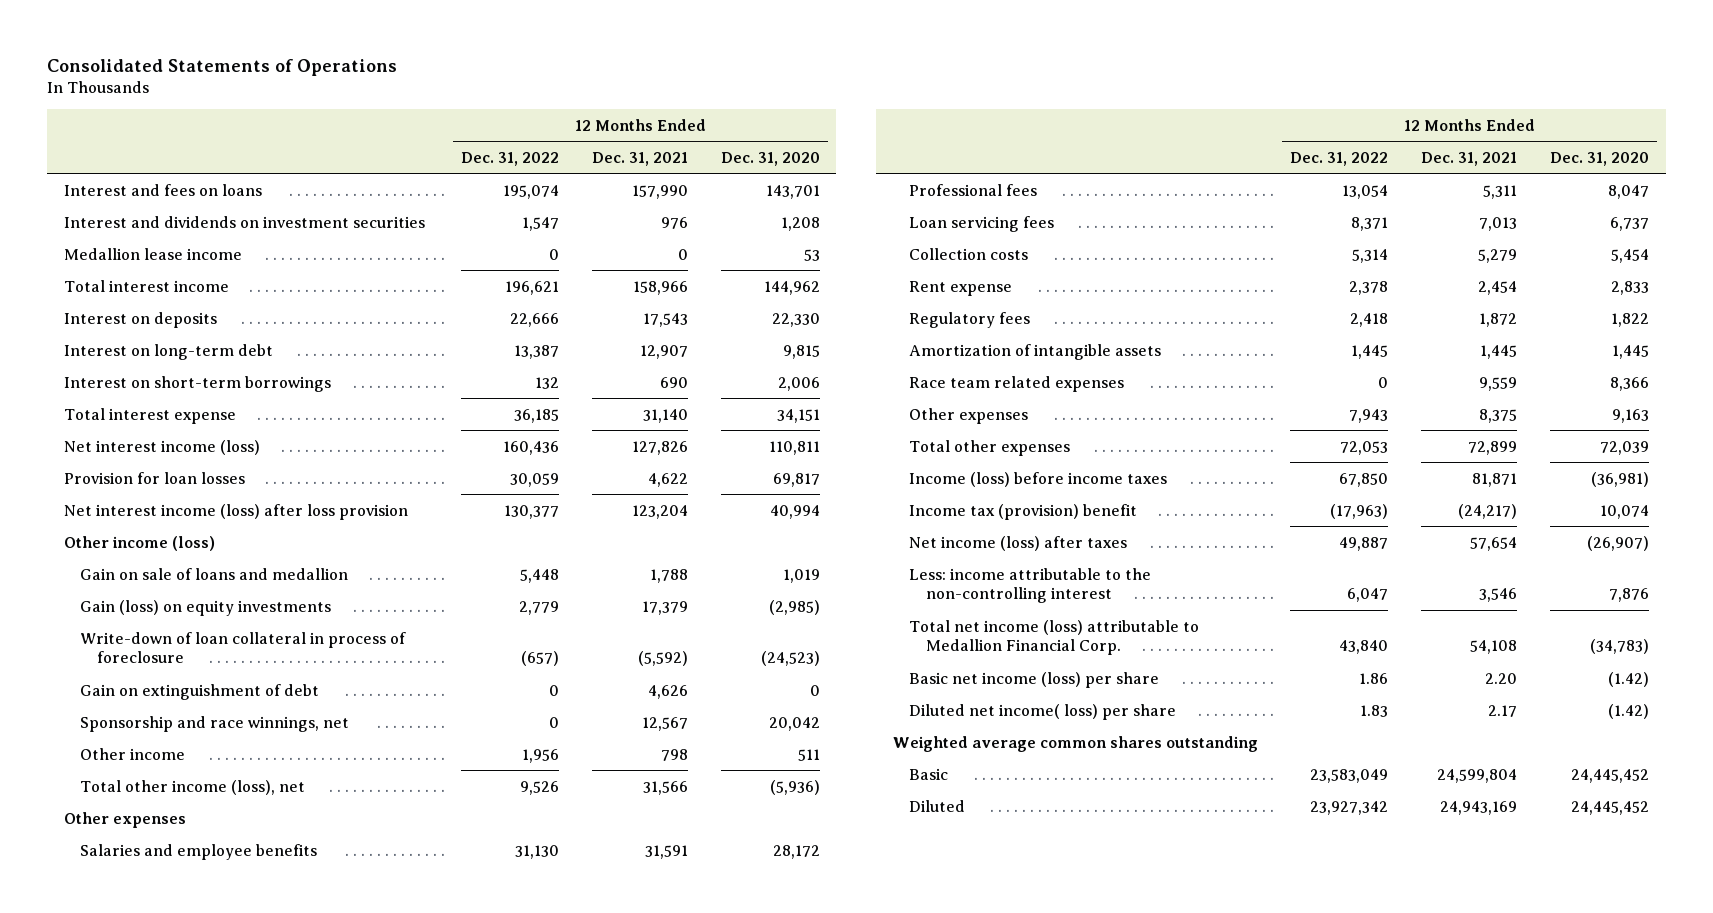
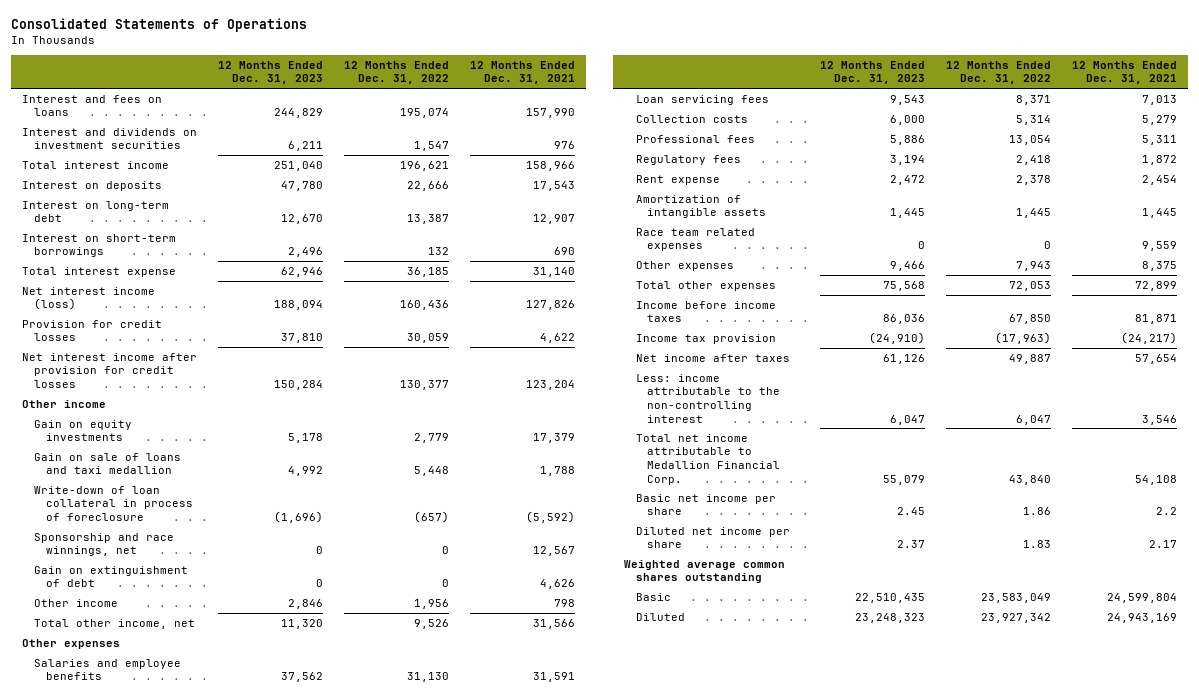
- | 12 Months Ended Dec. 31, 2022 | 12 Months Ended Dec. 31, 2021 | 12 Months Ended Dec. 31, 2020
+ | 12 Months Ended Dec. 31, 2023 | 12 Months Ended Dec. 31, 2022 | 12 Months Ended Dec. 31, 2021
- Medallion lease income | 0 | 0 | 53
- Provision for loan losses | 30,059 | 4,622 | 69,817
- Net interest income (loss) after loss provision | 130,377 | 123,204 | 40,994
- Other income (loss)
- Gain on sale of loans and medallion | 5,448 | 1,788 | 1,019
- Gain (loss) on equity investments | 2,779 | 17,379 | (2,985)
+ Provision for credit losses | 37,810 | 30,059 | 4,622
+ Net interest income after provision for credit losses | 150,284 | 130,377 | 123,204
+ Other income
+ Gain on equity investments | 5,178 | 2,779 | 17,379
+ Gain on sale of loans and taxi medallion | 4,992 | 5,448 | 1,788
moved down: Gain on extinguishment of debt | 0 | 0 | 4,626
- Total other income (loss), net | 9,526 | 31,566 | (5,936)
+ Total other income, net | 11,320 | 9,526 | 31,566
moved down: Professional fees | 5,886 | 13,054 | 5,311
moved down: Rent expense | 2,472 | 2,378 | 2,454
- Income (loss) before income taxes | 67,850 | 81,871 | (36,981)
- Income tax (provision) benefit | (17,963) | (24,217) | 10,074
- Net income (loss) after taxes | 49,887 | 57,654 | (26,907)
+ Income before income taxes | 86,036 | 67,850 | 81,871
+ Income tax provision | (24,910) | (17,963) | (24,217)
+ Net income after taxes | 61,126 | 49,887 | 57,654
- Total net income (loss) attributable to Medallion Financial Corp. | 43,840 | 54,108 | (34,783)
- Basic net income (loss) per share | 1.86 | 2.20 | (1.42)
- Diluted net income( loss) per share | 1.83 | 2.17 | (1.42)
+ Total net income attributable to Medallion Financial Corp. | 55,079 | 43,840 | 54,108
+ Basic net income per share | 2.45 | 1.86 | 2.2
+ Diluted net income per share | 2.37 | 1.83 | 2.17

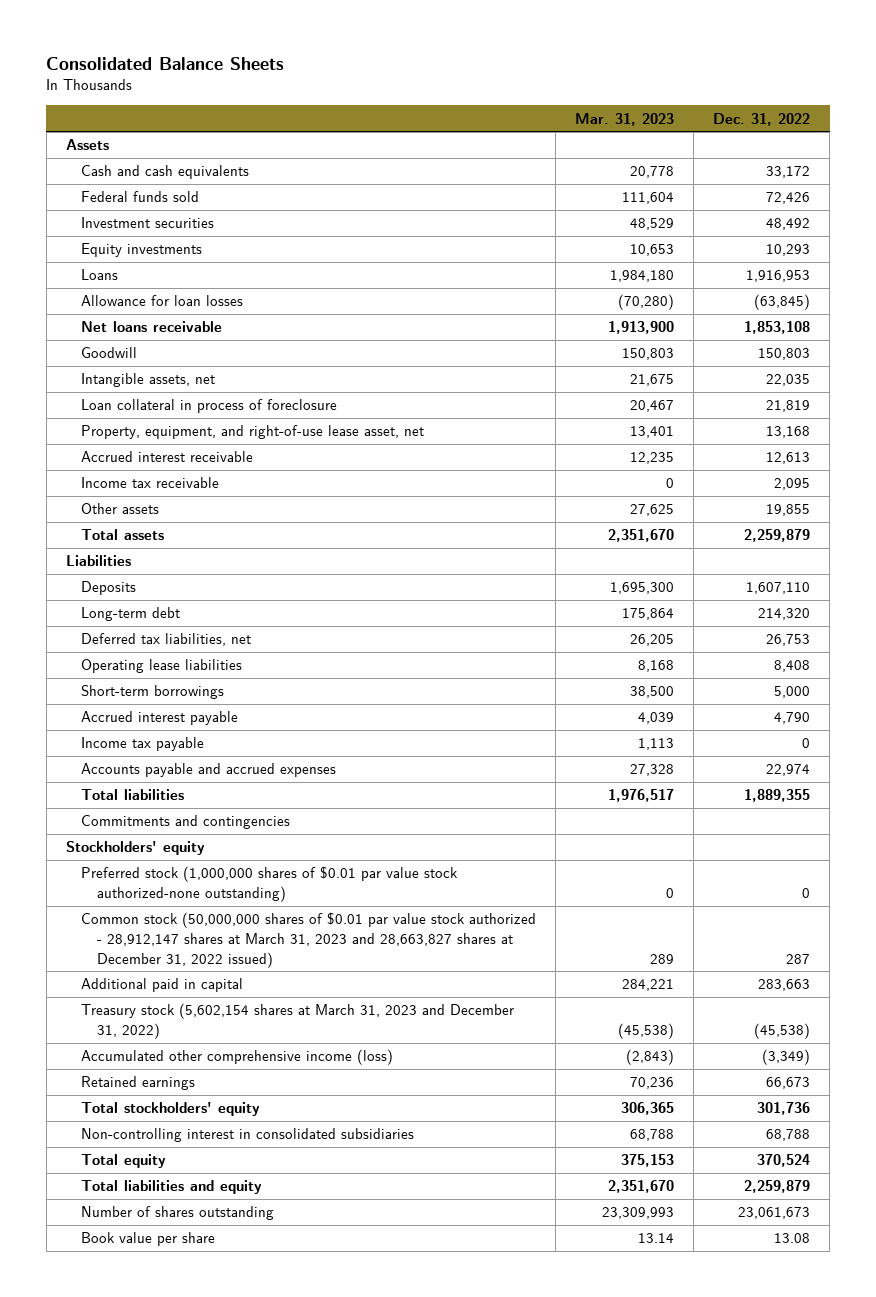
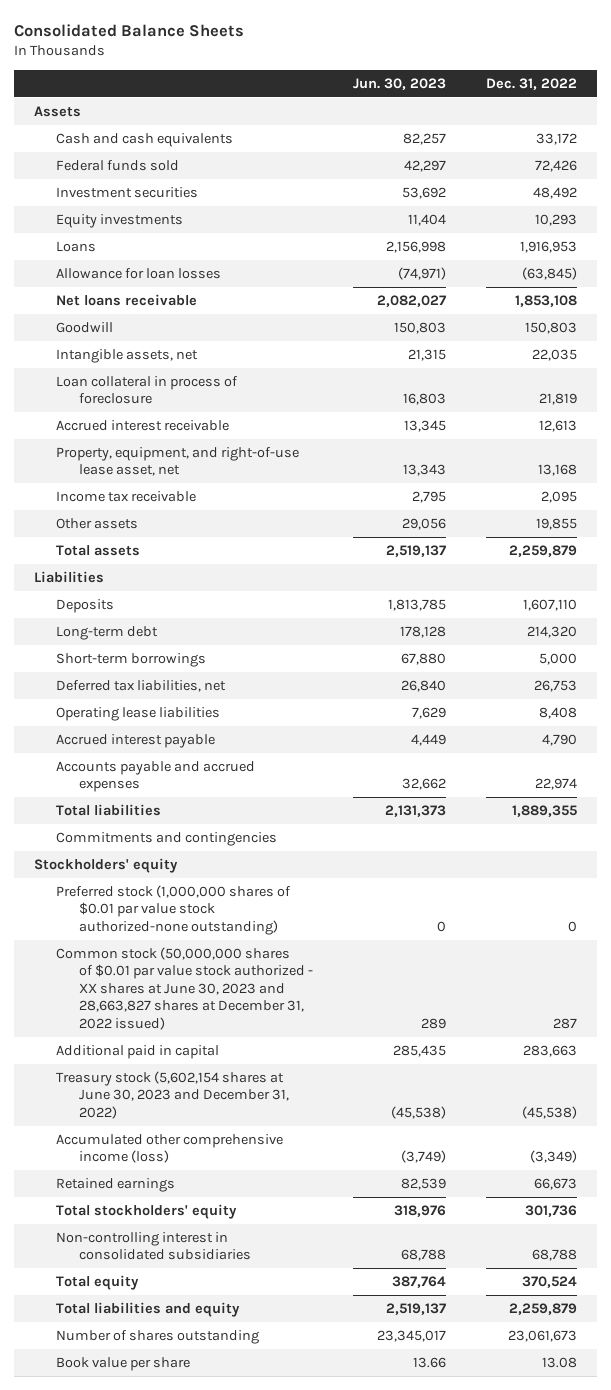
- | Mar. 31, 2023 | Dec. 31, 2022
+ | Jun. 30, 2023 | Dec. 31, 2022
moved down: Property, equipment, and right-of-use lease asset, net | 13,343 | 13,168
moved up: Short-term borrowings | 67,880 | 5,000
- Income tax payable | 1,113 | 0
- Common stock (50,000,000 shares of $0.01 par value stock authorized - 28,912,147 shares at March 31, 2023 and 28,663,827 shares at December 31, 2022 issued) | 289 | 287
+ Common stock (50,000,000 shares of $0.01 par value stock authorized - XX shares at June 30, 2023 and 28,663,827 shares at December 31, 2022 issued) | 289 | 287
- Treasury stock (5,602,154 shares at March 31, 2023 and December 31, 2022) | (45,538) | (45,538)
+ Treasury stock (5,602,154 shares at June 30, 2023 and December 31, 2022) | (45,538) | (45,538)

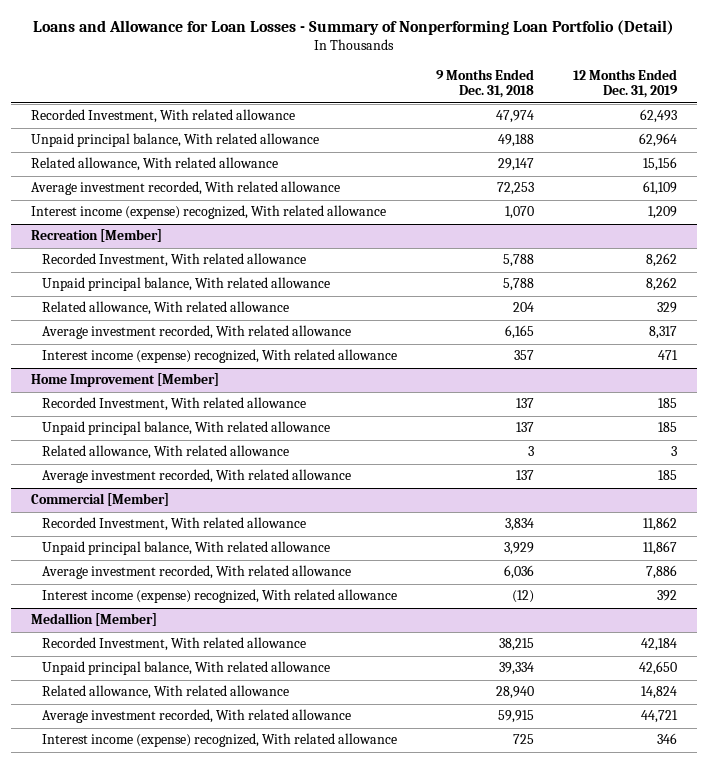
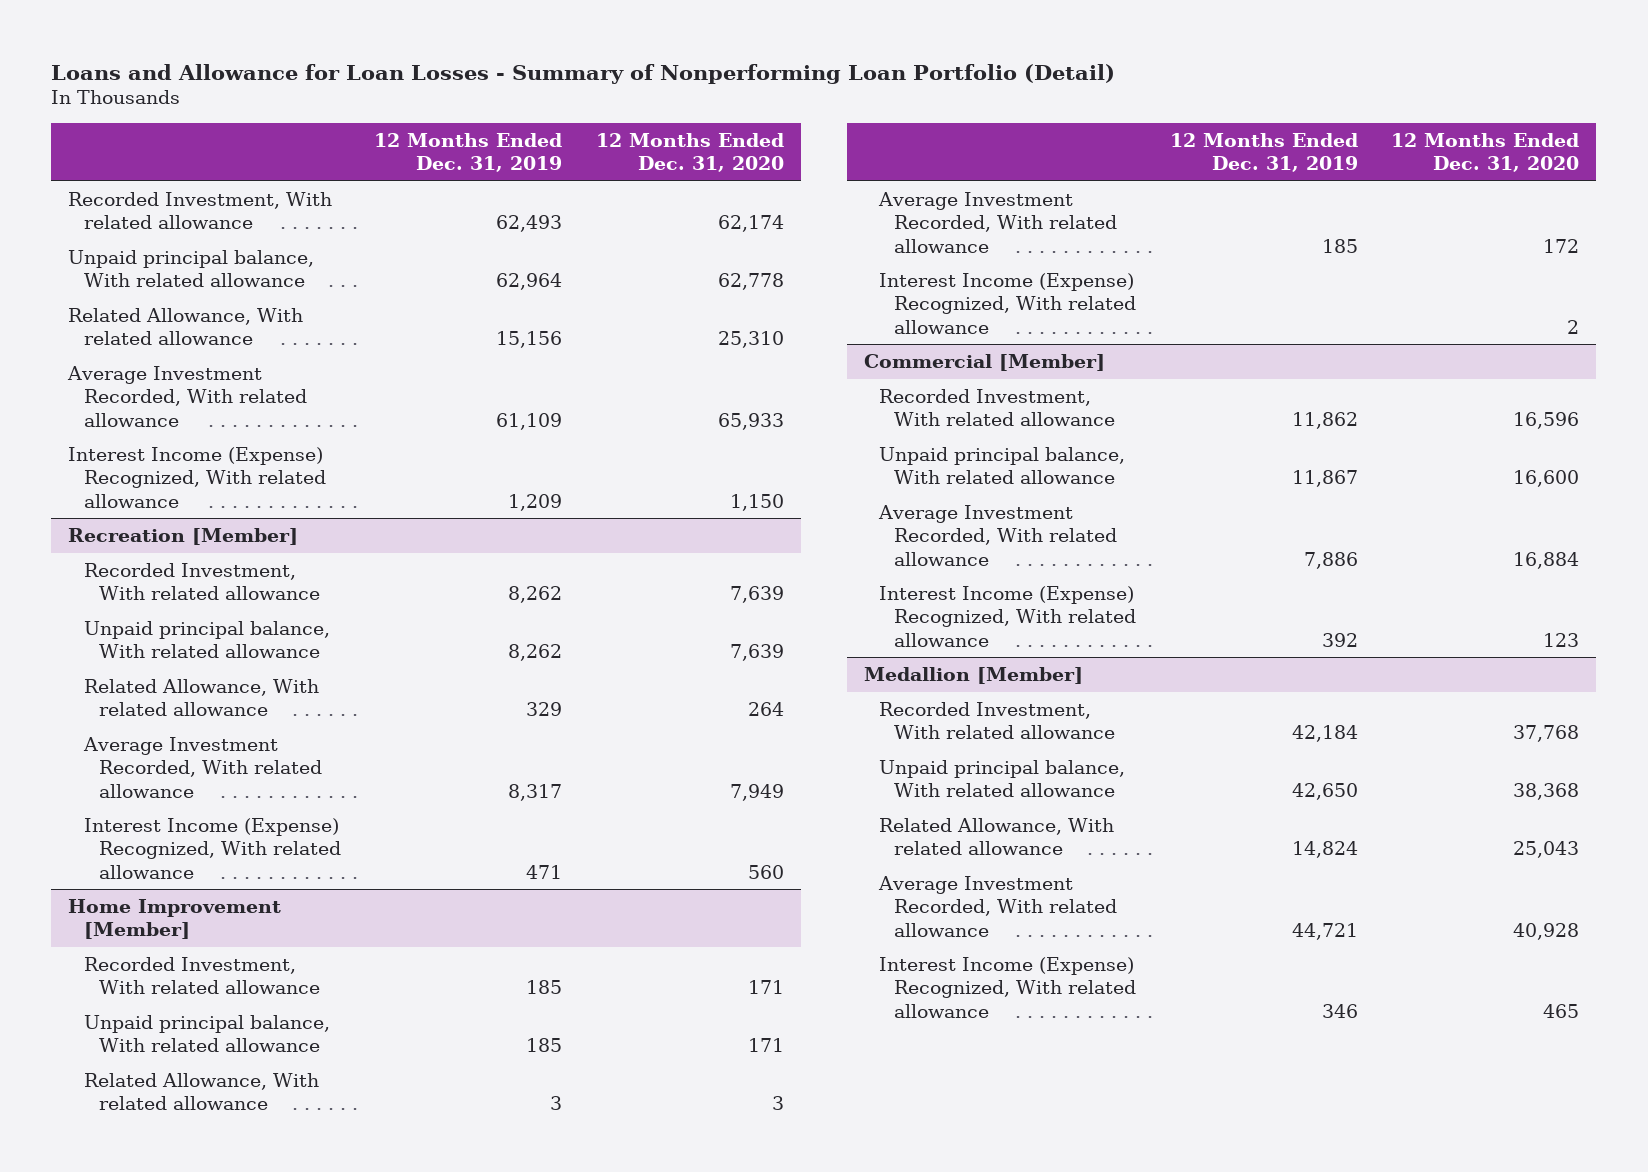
- | 9 Months Ended Dec. 31, 2018 | 12 Months Ended Dec. 31, 2019
+ | 12 Months Ended Dec. 31, 2019 | 12 Months Ended Dec. 31, 2020
- Related allowance, With related allowance | 29,147 | 15,156
- Average investment recorded, With related allowance | 72,253 | 61,109
- Interest income (expense) recognized, With related allowance | 1,070 | 1,209
+ Related Allowance, With related allowance | 15,156 | 25,310
+ Average Investment Recorded, With related allowance | 61,109 | 65,933
+ Interest Income (Expense) Recognized, With related allowance | 1,209 | 1,150
@ Recreation [Member]
- Related allowance, With related allowance | 204 | 329
- Average investment recorded, With related allowance | 6,165 | 8,317
- Interest income (expense) recognized, With related allowance | 357 | 471
+ Related Allowance, With related allowance | 329 | 264
+ Average Investment Recorded, With related allowance | 8,317 | 7,949
+ Interest Income (Expense) Recognized, With related allowance | 471 | 560
@ Home Improvement [Member]
- Related allowance, With related allowance | 3 | 3
- Average investment recorded, With related allowance | 137 | 185
+ Related Allowance, With related allowance | 3 | 3
+ Average Investment Recorded, With related allowance | 185 | 172
+ Interest Income (Expense) Recognized, With related allowance | | 2
@ Commercial [Member]
- Average investment recorded, With related allowance | 6,036 | 7,886
- Interest income (expense) recognized, With related allowance | (12) | 392
+ Average Investment Recorded, With related allowance | 7,886 | 16,884
+ Interest Income (Expense) Recognized, With related allowance | 392 | 123
@ Medallion [Member]
- Related allowance, With related allowance | 28,940 | 14,824
- Average investment recorded, With related allowance | 59,915 | 44,721
- Interest income (expense) recognized, With related allowance | 725 | 346
+ Related Allowance, With related allowance | 14,824 | 25,043
+ Average Investment Recorded, With related allowance | 44,721 | 40,928
+ Interest Income (Expense) Recognized, With related allowance | 346 | 465

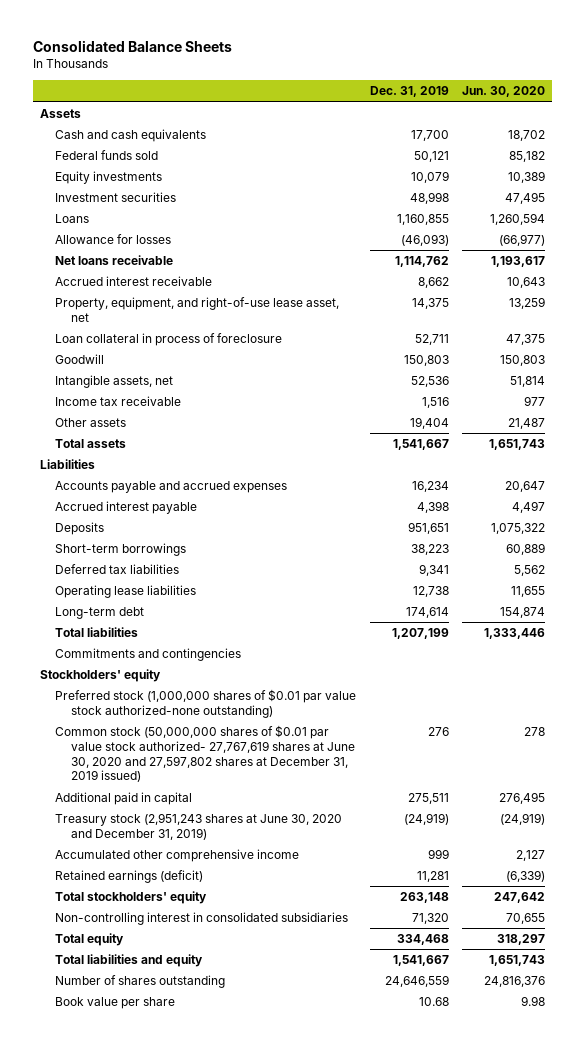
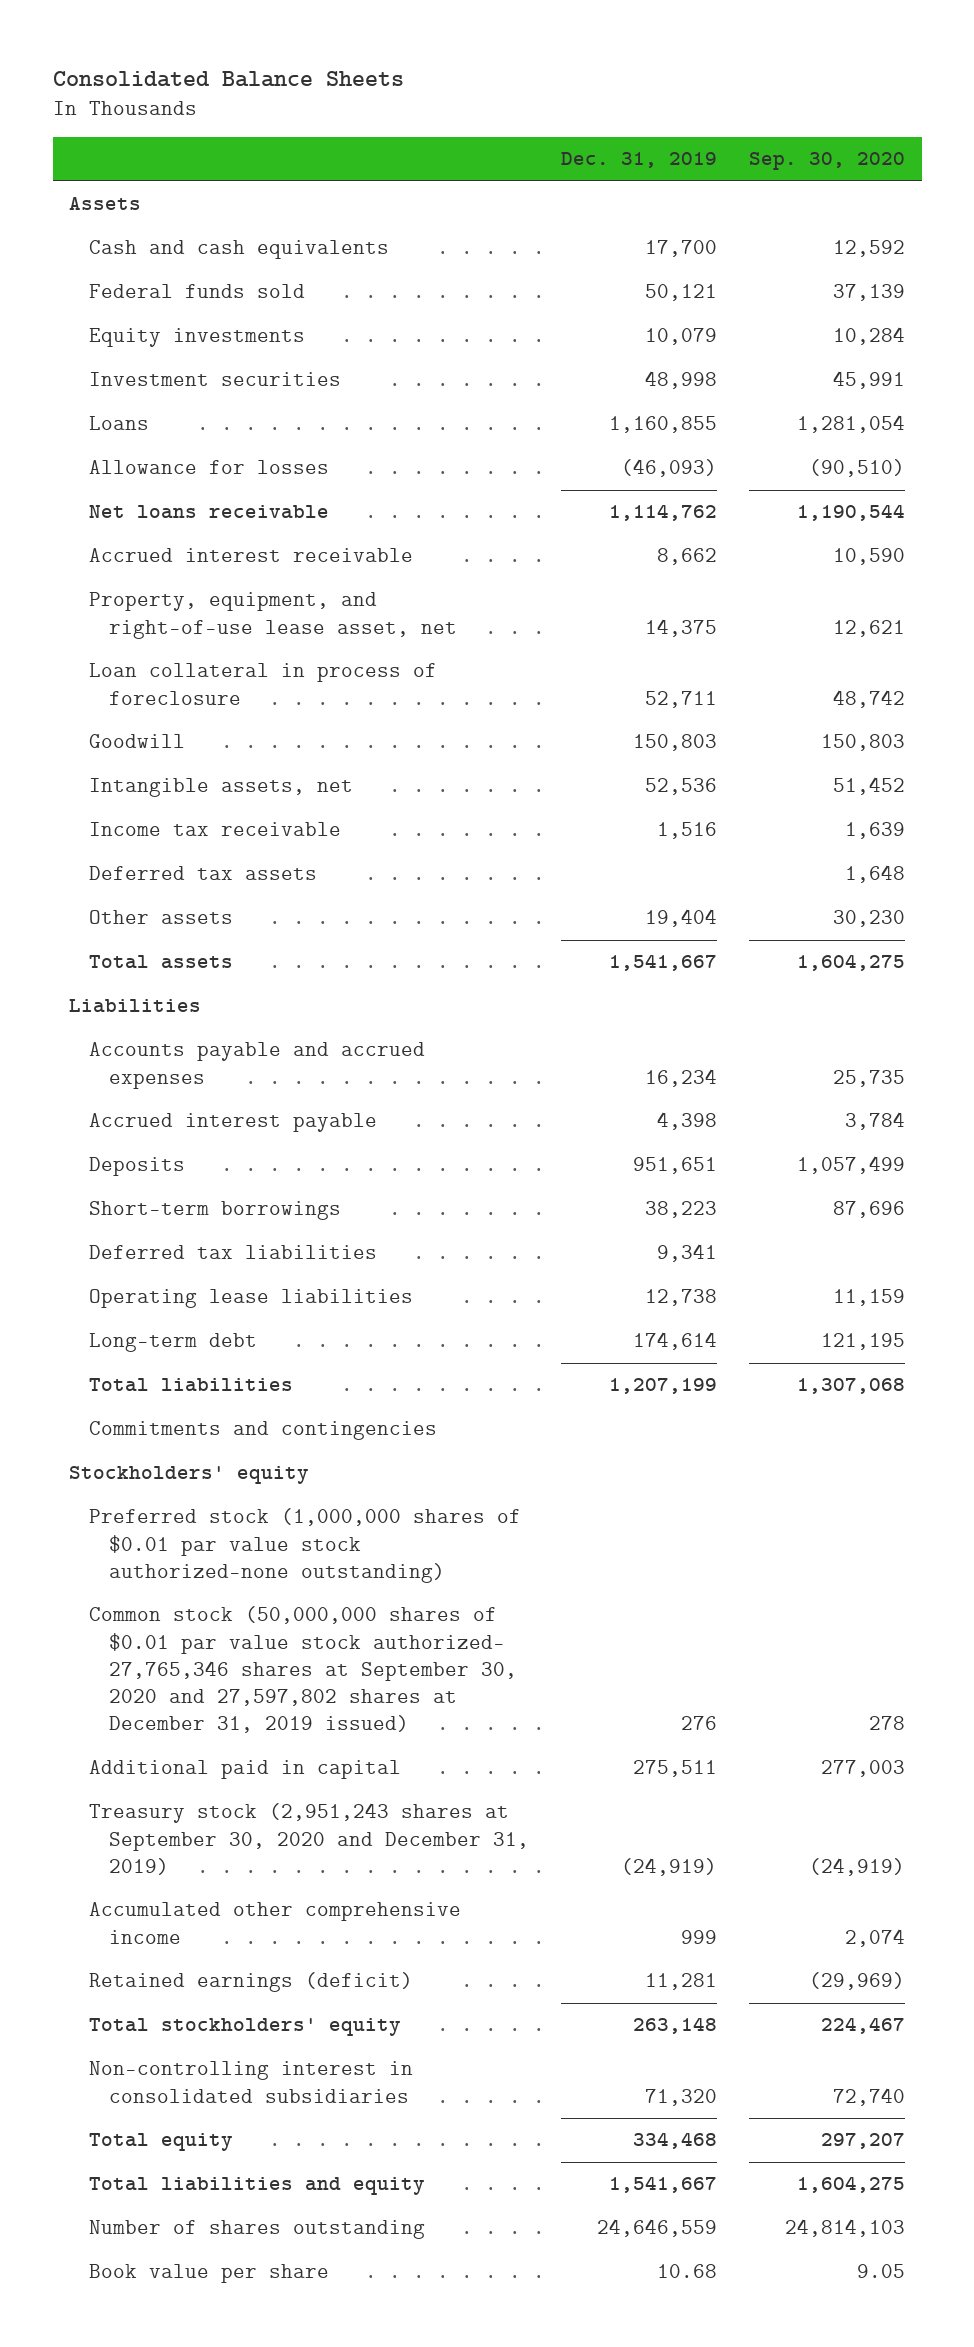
- | Dec. 31, 2019 | Jun. 30, 2020
+ | Dec. 31, 2019 | Sep. 30, 2020
+ Deferred tax assets | | 1,648
- Common stock (50,000,000 shares of $0.01 par value stock authorized- 27,767,619 shares at June 30, 2020 and 27,597,802 shares at December 31, 2019 issued) | 276 | 278
+ Common stock (50,000,000 shares of $0.01 par value stock authorized- 27,765,346 shares at September 30, 2020 and 27,597,802 shares at December 31, 2019 issued) | 276 | 278
- Treasury stock (2,951,243 shares at June 30, 2020 and December 31, 2019) | (24,919) | (24,919)
+ Treasury stock (2,951,243 shares at September 30, 2020 and December 31, 2019) | (24,919) | (24,919)

